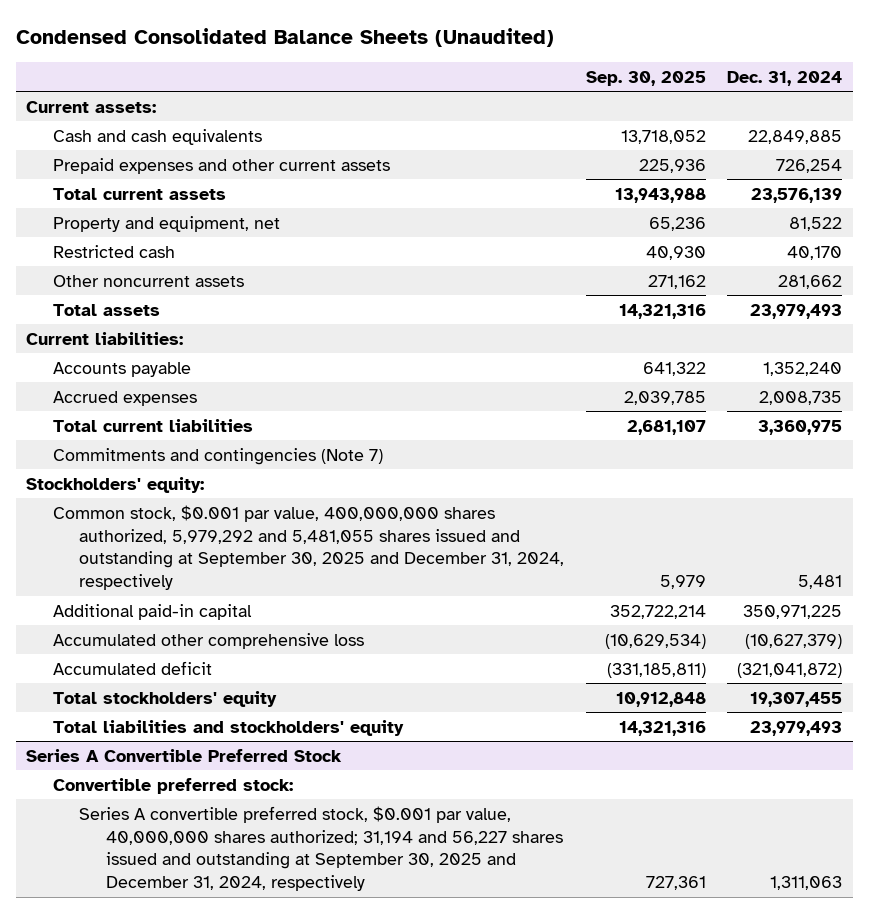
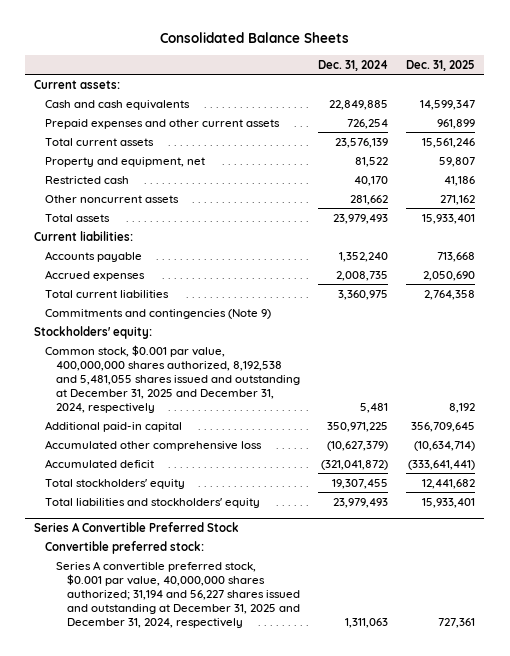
- Condensed Consolidated Balance Sheets (Unaudited)
+ Consolidated Balance Sheets
- | Sep. 30, 2025 | Dec. 31, 2024
+ | Dec. 31, 2024 | Dec. 31, 2025
- Commitments and contingencies (Note 7)
+ Commitments and contingencies (Note 9)
- Common stock, $0.001 par value, 400,000,000 shares authorized, 5,979,292 and 5,481,055 shares issued and outstanding at September 30, 2025 and December 31, 2024, respectively | 5,979 | 5,481
+ Common stock, $0.001 par value, 400,000,000 shares authorized, 8,192,538 and 5,481,055 shares issued and outstanding at December 31, 2025 and December 31, 2024, respectively | 5,481 | 8,192
@ Series A Convertible Preferred Stock
- Series A convertible preferred stock, $0.001 par value, 40,000,000 shares authorized; 31,194 and 56,227 shares issued and outstanding at September 30, 2025 and December 31, 2024, respectively | 727,361 | 1,311,063
+ Series A convertible preferred stock, $0.001 par value, 40,000,000 shares authorized; 31,194 and 56,227 shares issued and outstanding at December 31, 2025 and December 31, 2024, respectively | 1,311,063 | 727,361

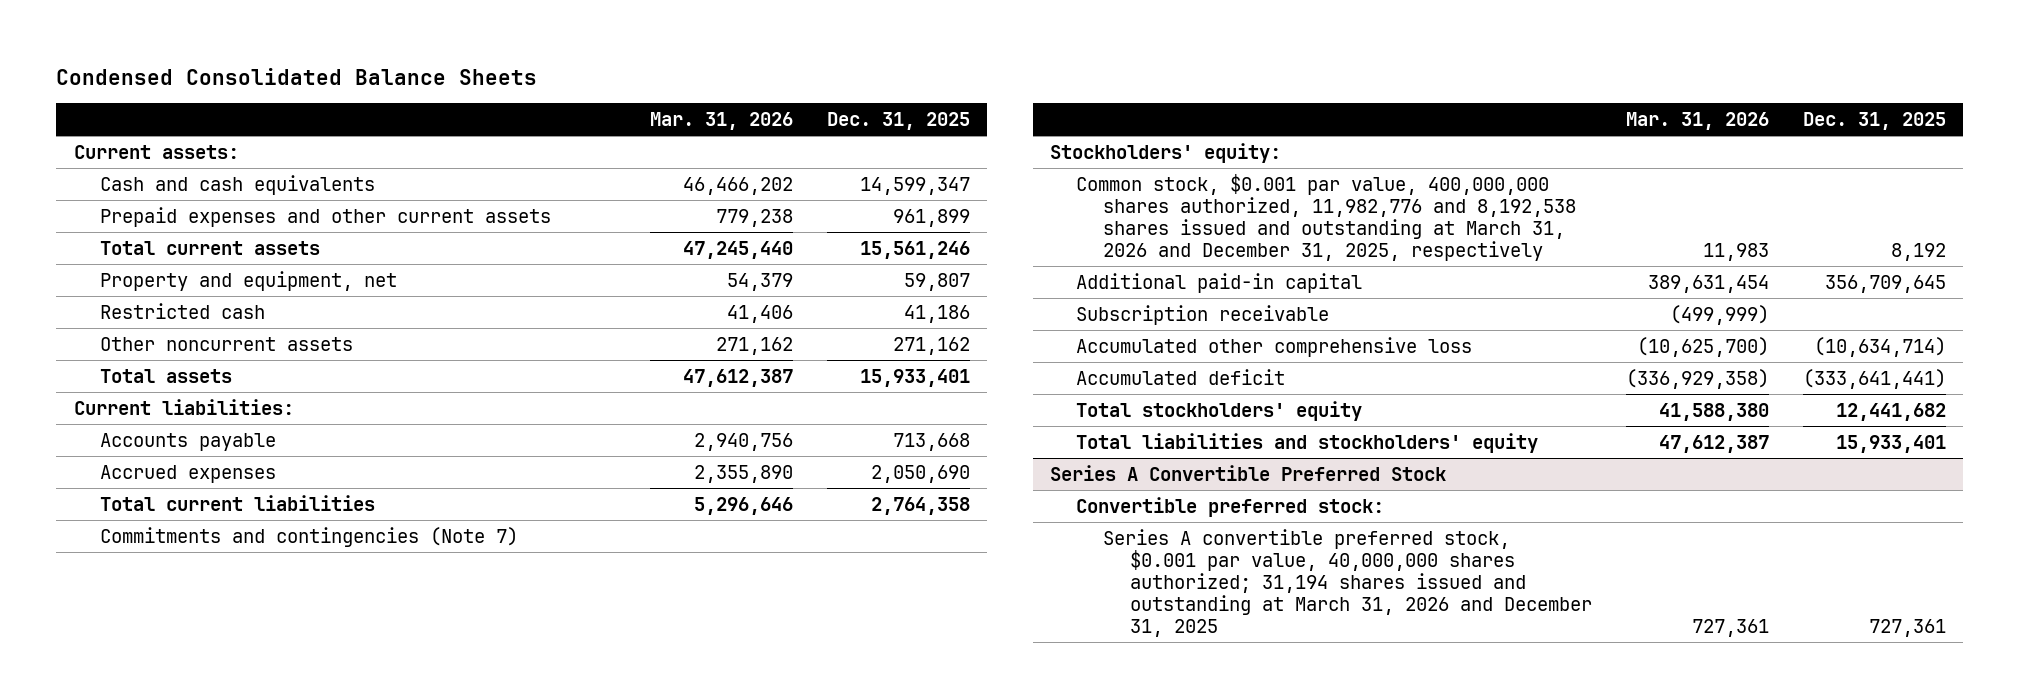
- Consolidated Balance Sheets
+ Condensed Consolidated Balance Sheets
- | Dec. 31, 2024 | Dec. 31, 2025
+ | Mar. 31, 2026 | Dec. 31, 2025
- Commitments and contingencies (Note 9)
+ Commitments and contingencies (Note 7)
- Common stock, $0.001 par value, 400,000,000 shares authorized, 8,192,538 and 5,481,055 shares issued and outstanding at December 31, 2025 and December 31, 2024, respectively | 5,481 | 8,192
+ Common stock, $0.001 par value, 400,000,000 shares authorized, 11,982,776 and 8,192,538 shares issued and outstanding at March 31, 2026 and December 31, 2025, respectively | 11,983 | 8,192
+ Subscription receivable | (499,999) |
@ Series A Convertible Preferred Stock
- Series A convertible preferred stock, $0.001 par value, 40,000,000 shares authorized; 31,194 and 56,227 shares issued and outstanding at December 31, 2025 and December 31, 2024, respectively | 1,311,063 | 727,361
+ Series A convertible preferred stock, $0.001 par value, 40,000,000 shares authorized; 31,194 shares issued and outstanding at March 31, 2026 and December 31, 2025 | 727,361 | 727,361

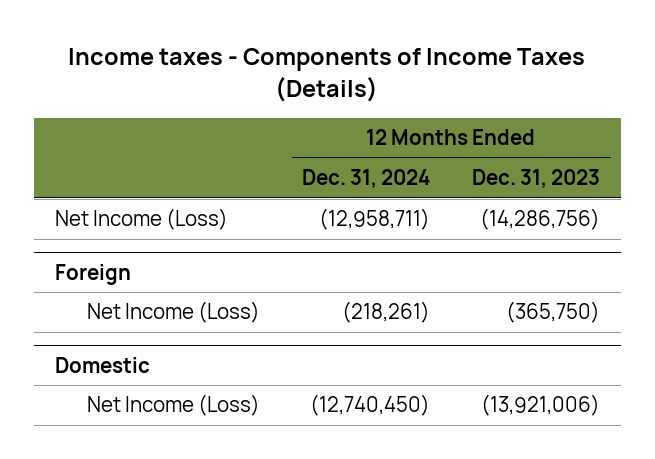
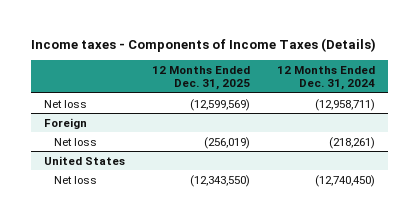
- | 12 Months Ended Dec. 31, 2024 | 12 Months Ended Dec. 31, 2023
+ | 12 Months Ended Dec. 31, 2025 | 12 Months Ended Dec. 31, 2024
- Net Income (Loss) | (12,958,711) | (14,286,756)
+ Net loss | (12,599,569) | (12,958,711)
@ Foreign
- Net Income (Loss) | (218,261) | (365,750)
- Domestic
- Net Income (Loss) | (12,740,450) | (13,921,006)
@ Foreign
+ Net loss | (256,019) | (218,261)
+ United States
+ Net loss | (12,343,550) | (12,740,450)

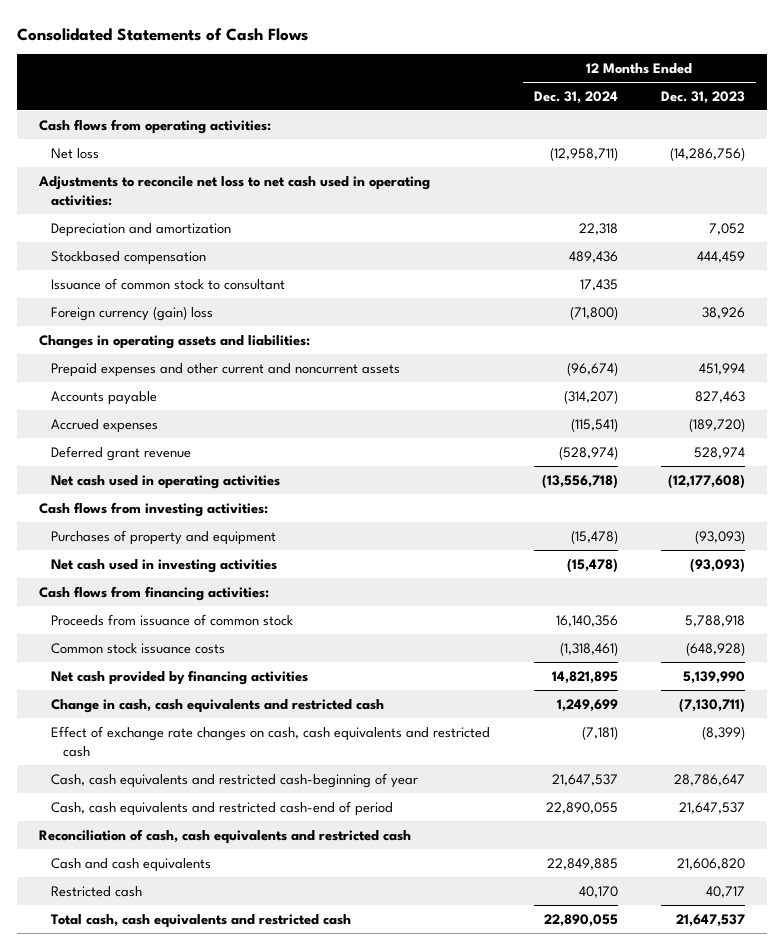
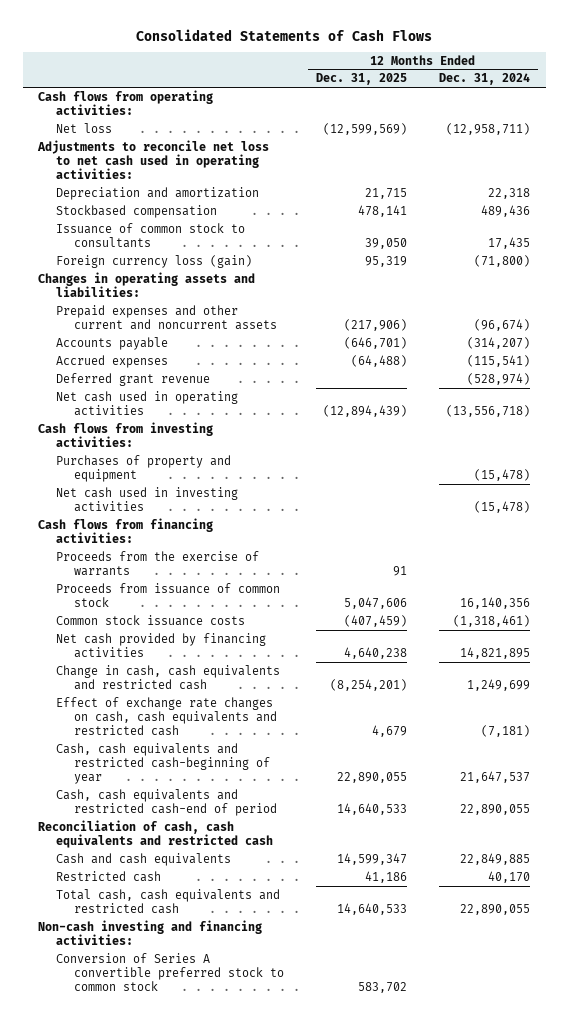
- | 12 Months Ended Dec. 31, 2024 | 12 Months Ended Dec. 31, 2023
+ | 12 Months Ended Dec. 31, 2025 | 12 Months Ended Dec. 31, 2024
- Issuance of common stock to consultant | 17,435 |
- Foreign currency (gain) loss | (71,800) | 38,926
+ Issuance of common stock to consultants | 39,050 | 17,435
+ Foreign currency loss (gain) | 95,319 | (71,800)
+ Proceeds from the exercise of warrants | 91 |
+ Non-cash investing and financing activities:
+ Conversion of Series A convertible preferred stock to common stock | 583,702 |

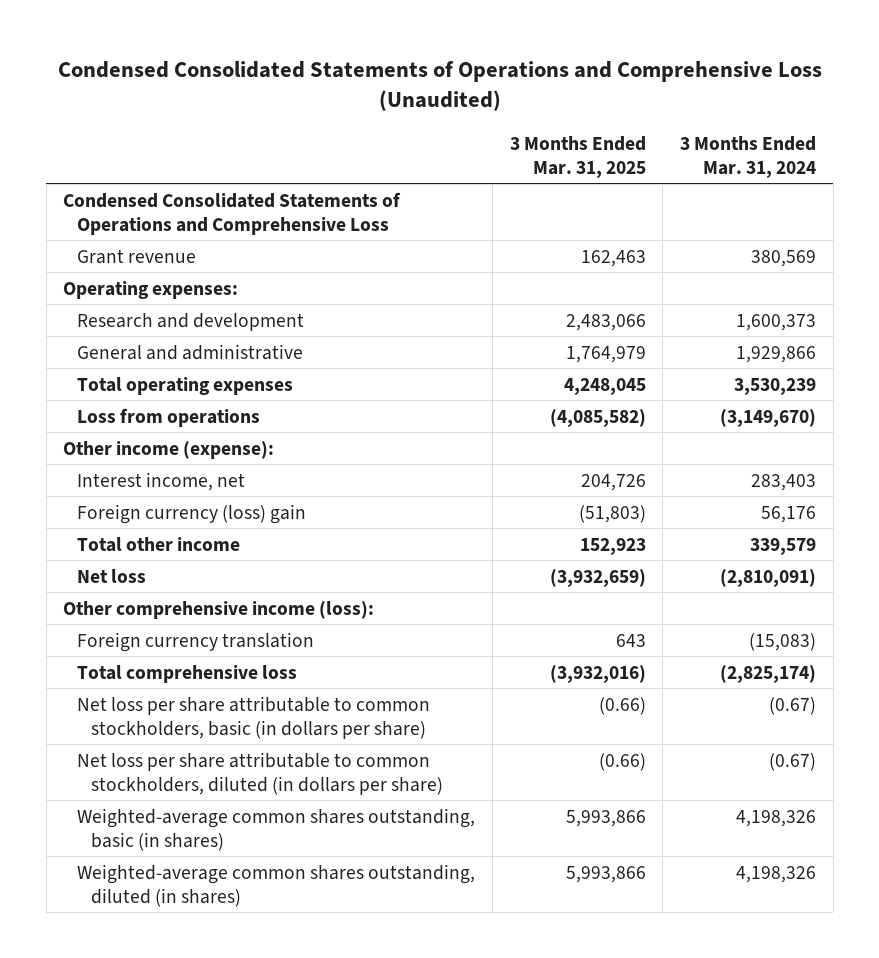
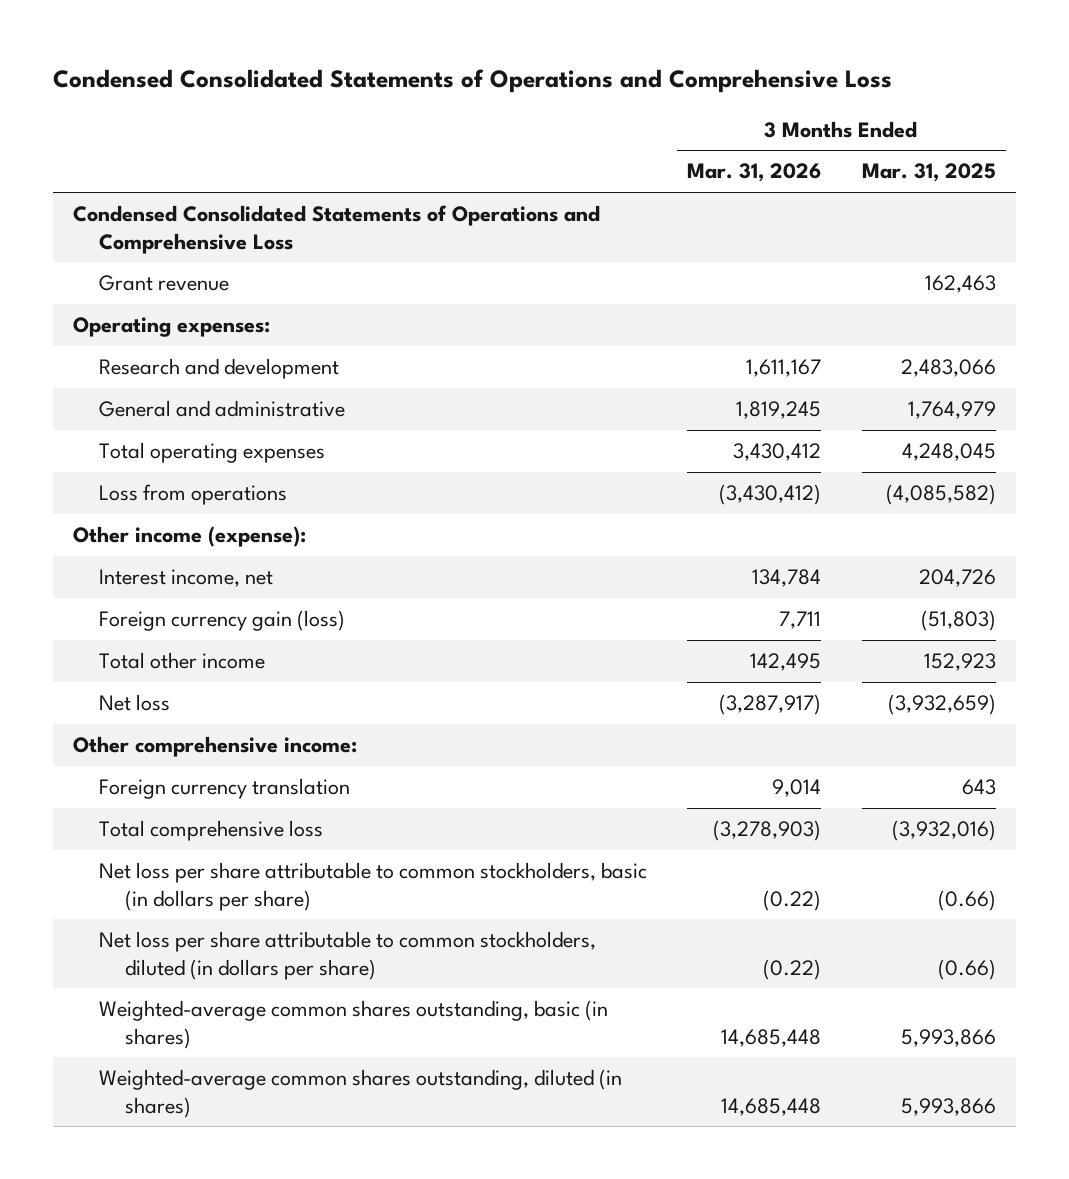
- Condensed Consolidated Statements of Operations and Comprehensive Loss (Unaudited)
+ Condensed Consolidated Statements of Operations and Comprehensive Loss
- | 3 Months Ended Mar. 31, 2025 | 3 Months Ended Mar. 31, 2024
+ | 3 Months Ended Mar. 31, 2026 | 3 Months Ended Mar. 31, 2025
- Foreign currency (loss) gain | (51,803) | 56,176
+ Foreign currency gain (loss) | 7,711 | (51,803)
- Other comprehensive income (loss):
+ Other comprehensive income:

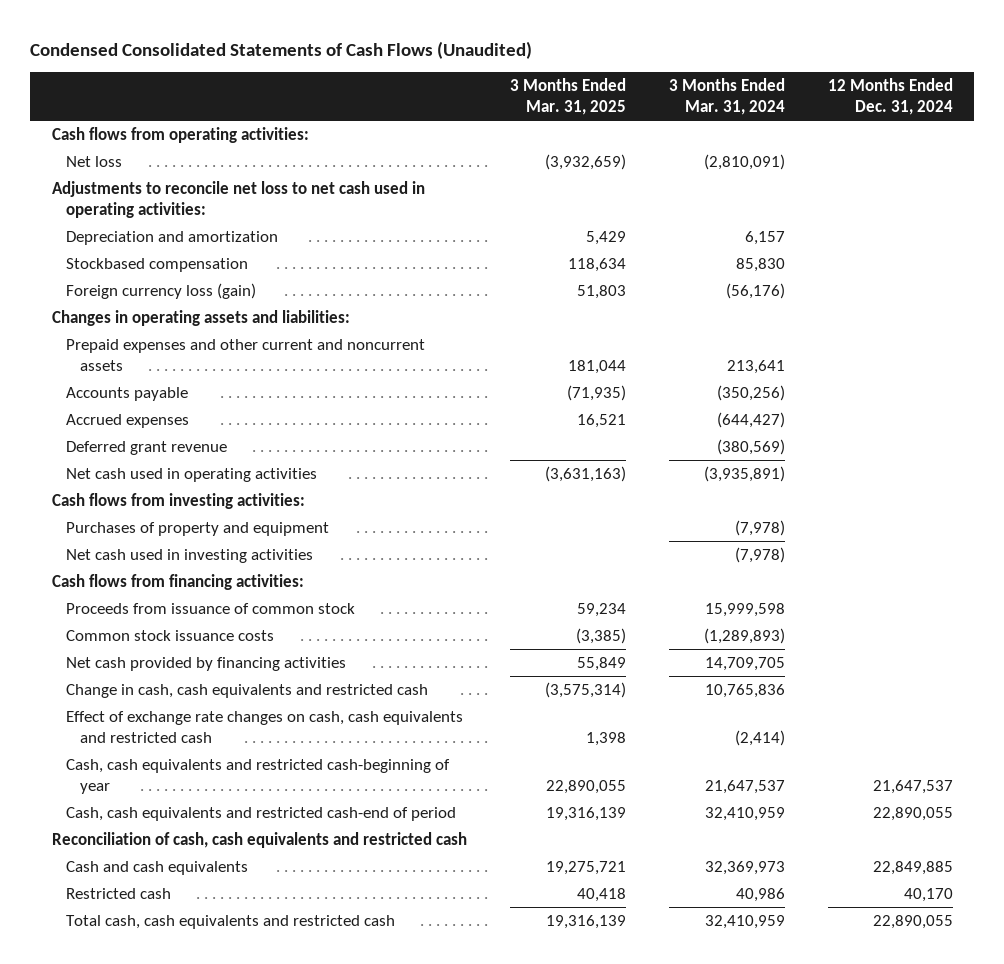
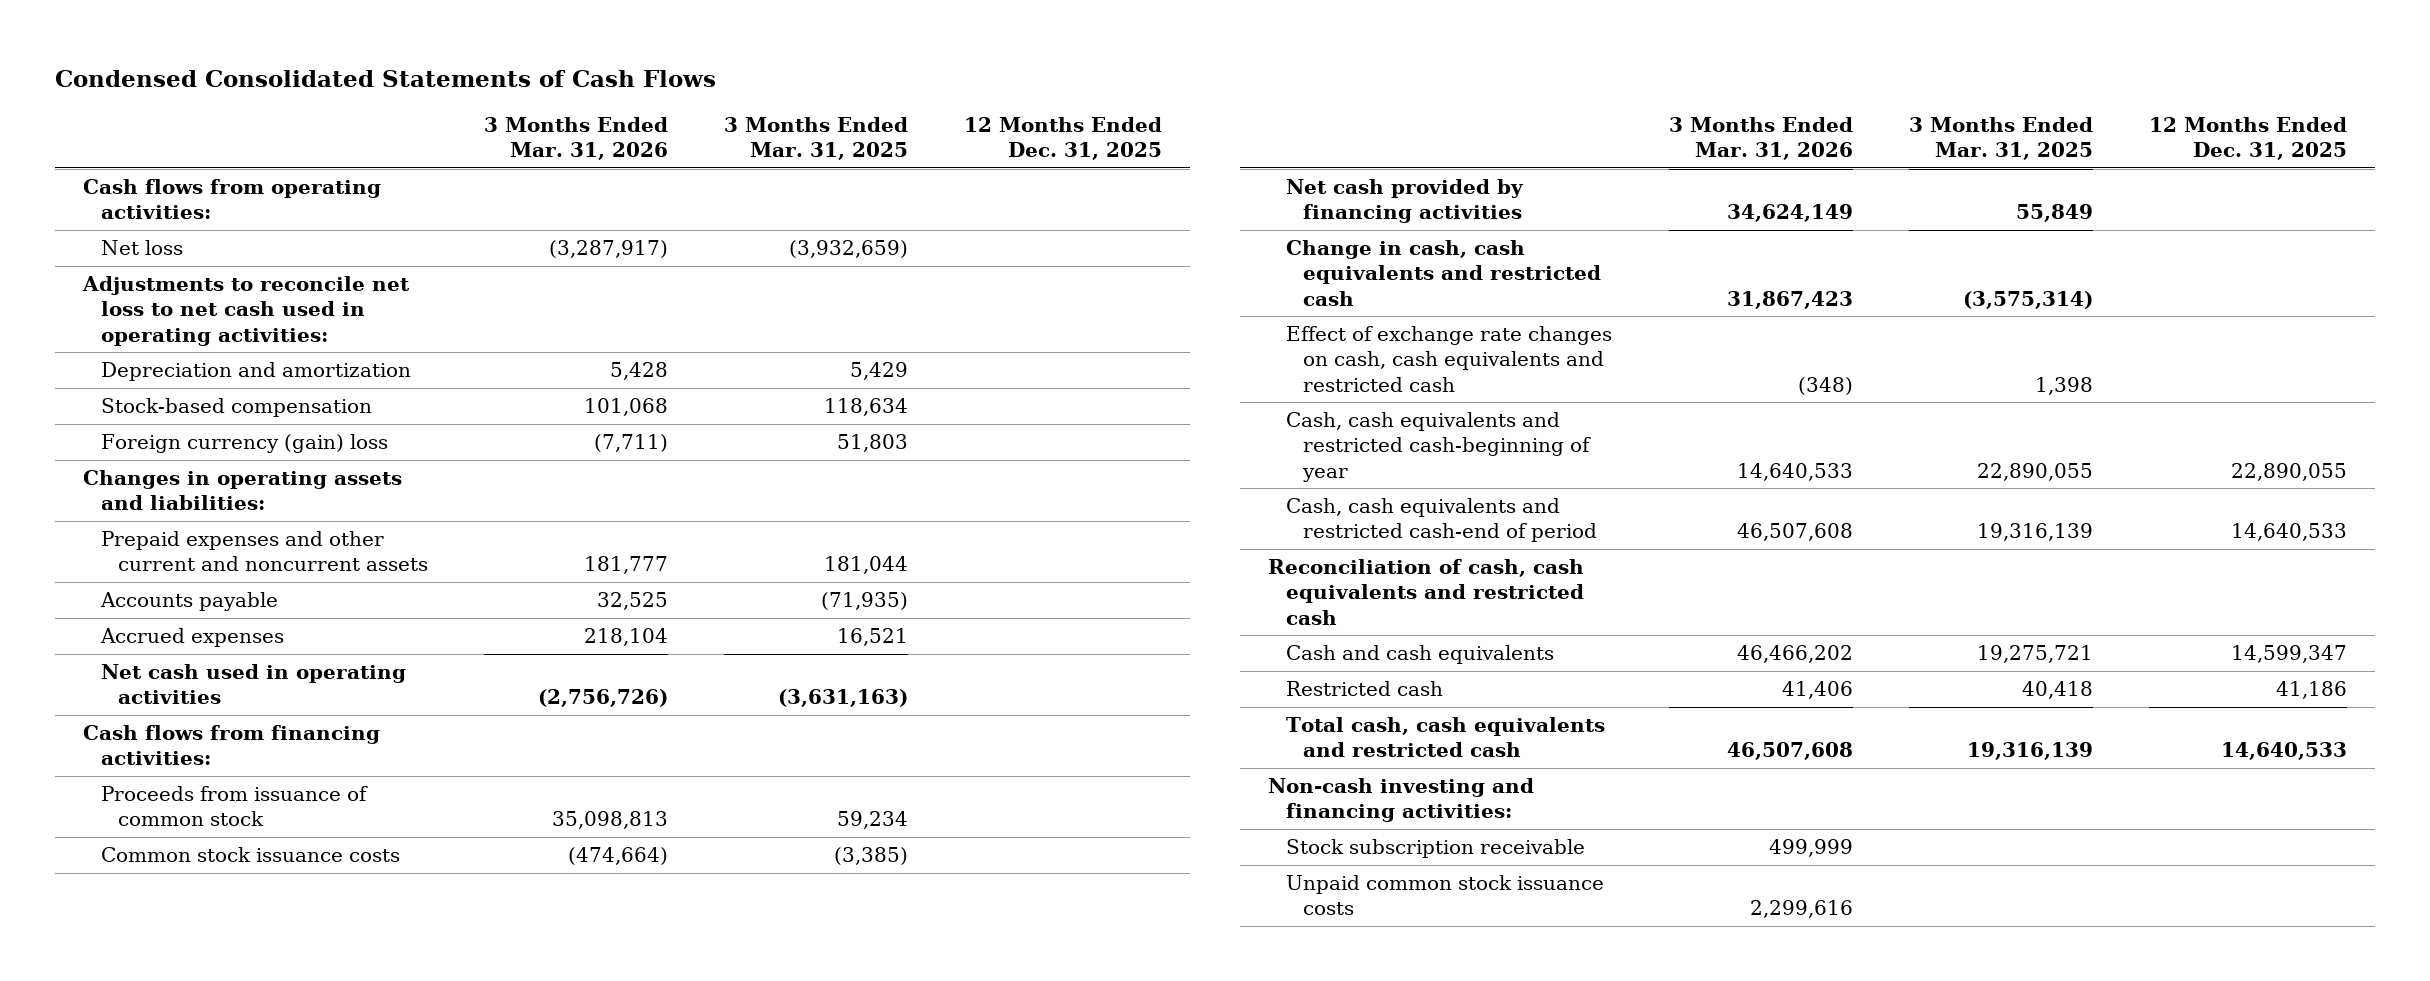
- Condensed Consolidated Statements of Cash Flows (Unaudited)
+ Condensed Consolidated Statements of Cash Flows
- | 3 Months Ended Mar. 31, 2025 | 3 Months Ended Mar. 31, 2024 | 12 Months Ended Dec. 31, 2024
+ | 3 Months Ended Mar. 31, 2026 | 3 Months Ended Mar. 31, 2025 | 12 Months Ended Dec. 31, 2025
- Stockbased compensation | 118,634 | 85,830 |
- Foreign currency loss (gain) | 51,803 | (56,176) |
+ Stock-based compensation | 101,068 | 118,634 |
+ Foreign currency (gain) loss | (7,711) | 51,803 |
- Deferred grant revenue | | (380,569) |
- Cash flows from investing activities:
- Purchases of property and equipment | | (7,978) |
- Net cash used in investing activities | | (7,978) |
+ Non-cash investing and financing activities:
+ Stock subscription receivable | 499,999 | |
+ Unpaid common stock issuance costs | 2,299,616 | |

